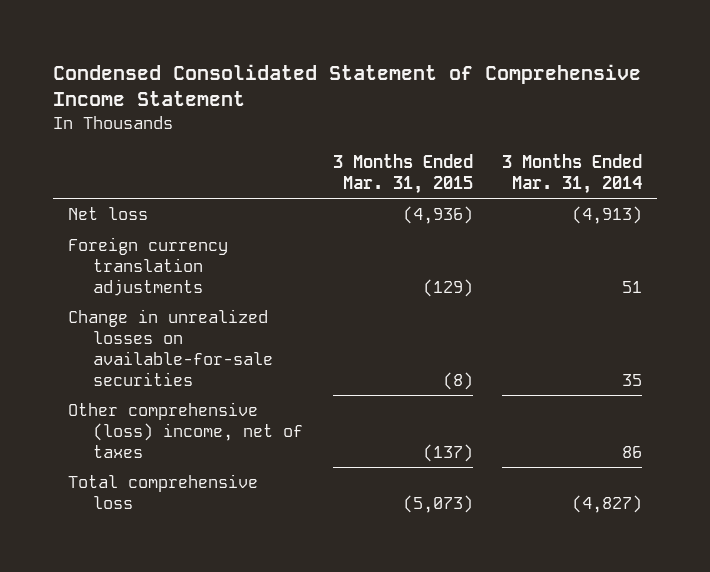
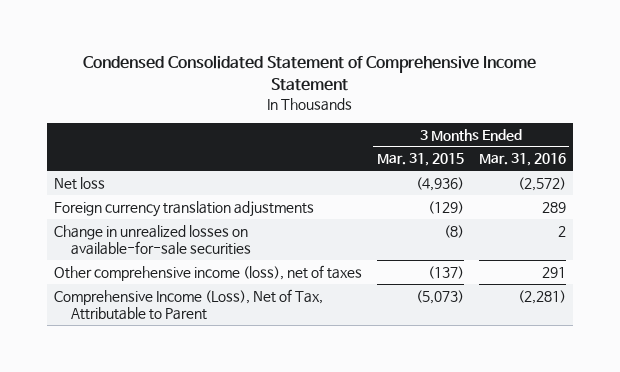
- | 3 Months Ended Mar. 31, 2015 | 3 Months Ended Mar. 31, 2014
+ | 3 Months Ended Mar. 31, 2015 | 3 Months Ended Mar. 31, 2016
- Other comprehensive (loss) income, net of taxes | (137) | 86
- Total comprehensive loss | (5,073) | (4,827)
+ Other comprehensive income (loss), net of taxes | (137) | 291
+ Comprehensive Income (Loss), Net of Tax, Attributable to Parent | (5,073) | (2,281)

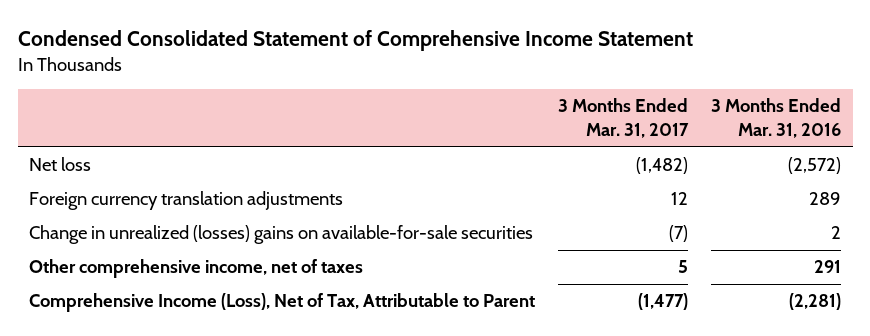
- | 3 Months Ended Mar. 31, 2015 | 3 Months Ended Mar. 31, 2016
+ | 3 Months Ended Mar. 31, 2017 | 3 Months Ended Mar. 31, 2016
- Change in unrealized losses on available-for-sale securities | (8) | 2
- Other comprehensive income (loss), net of taxes | (137) | 291
+ Change in unrealized (losses) gains on available-for-sale securities | (7) | 2
+ Other comprehensive income, net of taxes | 5 | 291

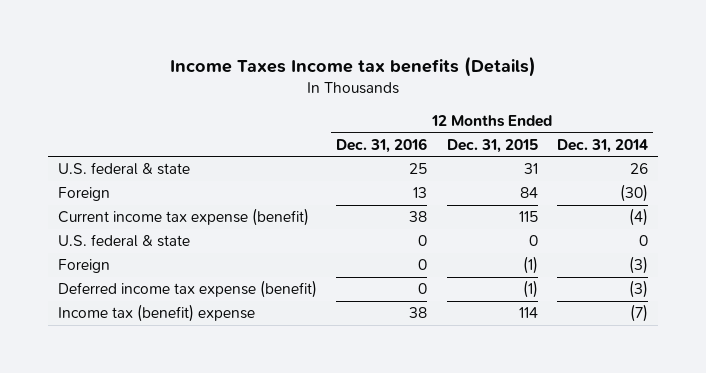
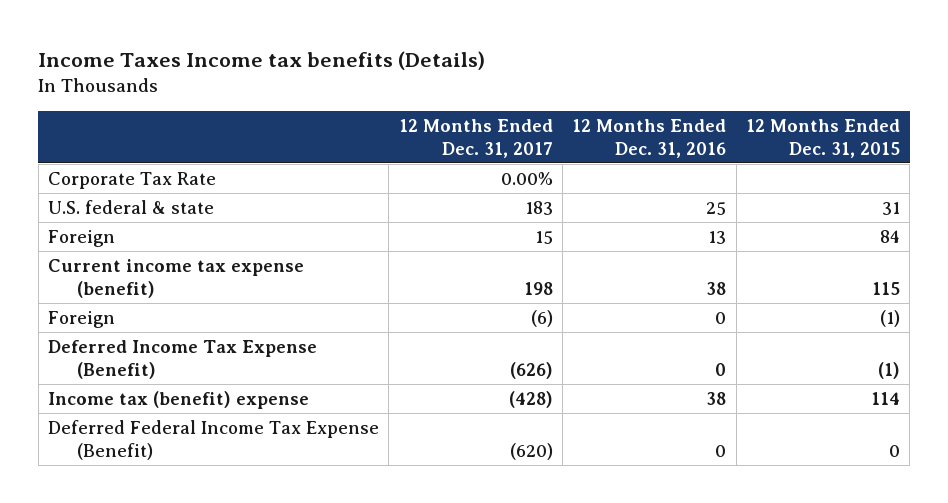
- | 12 Months Ended Dec. 31, 2016 | 12 Months Ended Dec. 31, 2015 | 12 Months Ended Dec. 31, 2014
+ | 12 Months Ended Dec. 31, 2017 | 12 Months Ended Dec. 31, 2016 | 12 Months Ended Dec. 31, 2015
+ Corporate Tax Rate | 0.00% | |
- U.S. federal & state | 0 | 0 | 0
- Deferred income tax expense (benefit) | 0 | (1) | (3)
+ Deferred Income Tax Expense (Benefit) | (626) | 0 | (1)
+ Deferred Federal Income Tax Expense (Benefit) | (620) | 0 | 0

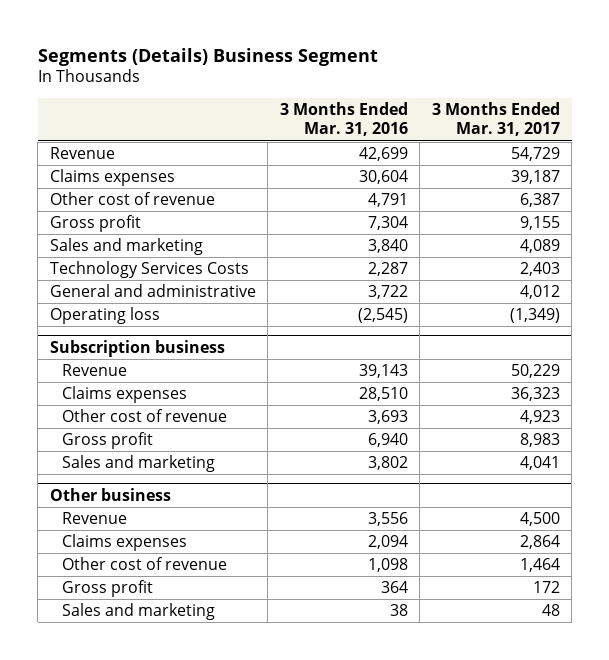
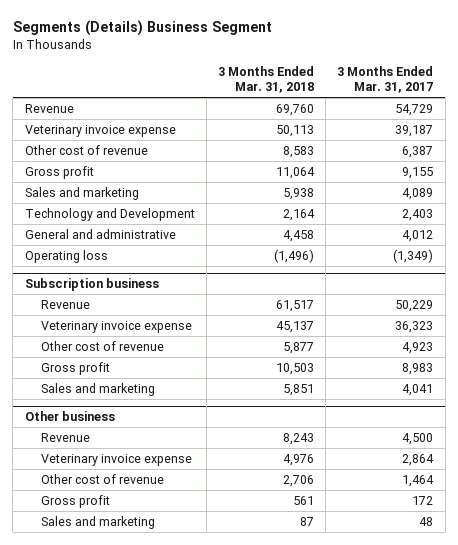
- | 3 Months Ended Mar. 31, 2016 | 3 Months Ended Mar. 31, 2017
+ | 3 Months Ended Mar. 31, 2018 | 3 Months Ended Mar. 31, 2017
- Claims expenses | 30,604 | 39,187
+ Veterinary invoice expense | 50,113 | 39,187
- Technology Services Costs | 2,287 | 2,403
+ Technology and Development | 2,164 | 2,403
@ Subscription business
- Claims expenses | 28,510 | 36,323
+ Veterinary invoice expense | 45,137 | 36,323
@ Other business
- Claims expenses | 2,094 | 2,864
+ Veterinary invoice expense | 4,976 | 2,864

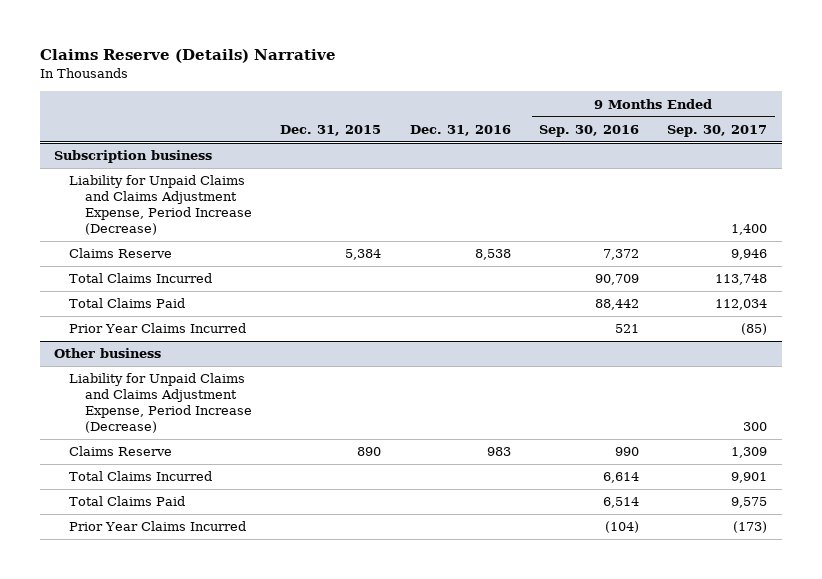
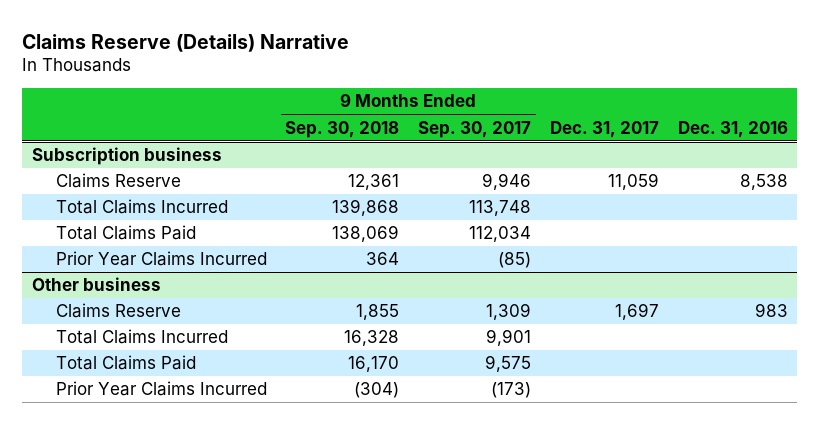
- | Dec. 31, 2015 | Dec. 31, 2016 | 9 Months Ended Sep. 30, 2016 | 9 Months Ended Sep. 30, 2017
+ | 9 Months Ended Sep. 30, 2018 | 9 Months Ended Sep. 30, 2017 | Dec. 31, 2017 | Dec. 31, 2016
@ Subscription business
- Liability for Unpaid Claims and Claims Adjustment Expense, Period Increase (Decrease) | | | | 1,400
@ Other business
- Liability for Unpaid Claims and Claims Adjustment Expense, Period Increase (Decrease) | | | | 300

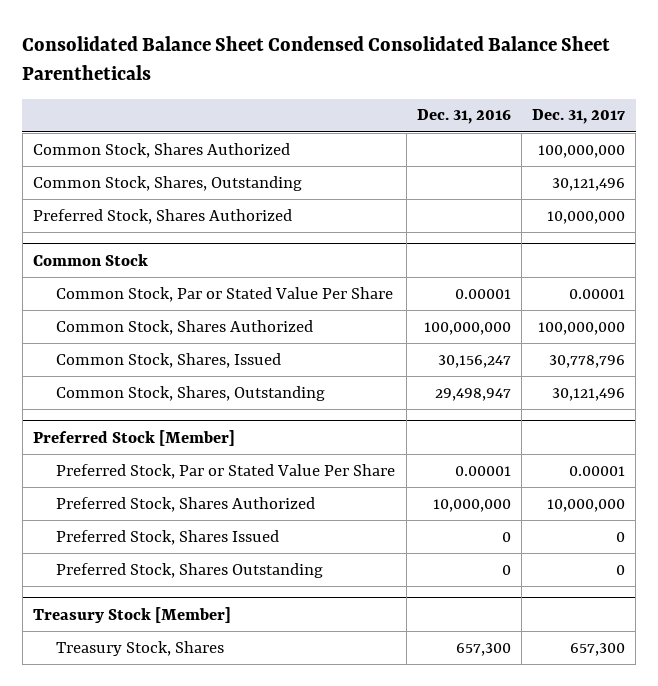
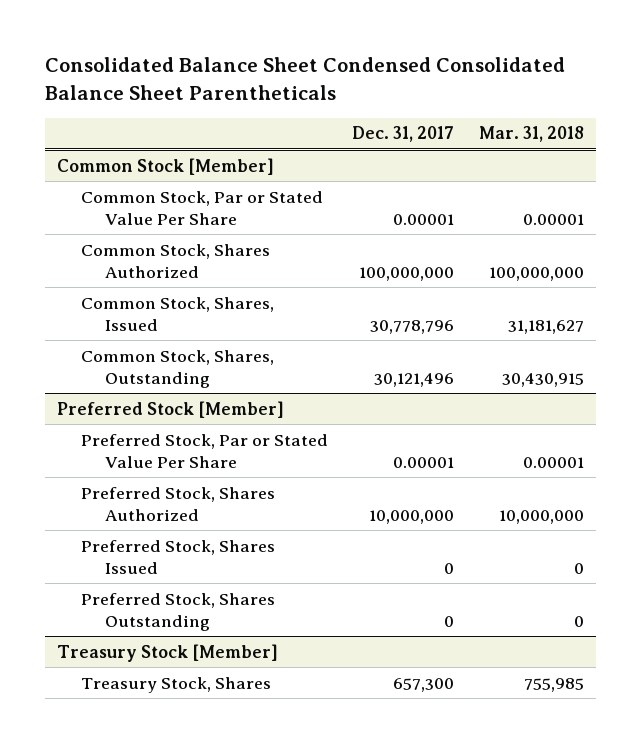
- | Dec. 31, 2016 | Dec. 31, 2017
+ | Dec. 31, 2017 | Mar. 31, 2018
- Common Stock, Shares Authorized | | 100,000,000
- Common Stock, Shares, Outstanding | | 30,121,496
- Preferred Stock, Shares Authorized | | 10,000,000
- Common Stock
+ Common Stock [Member]

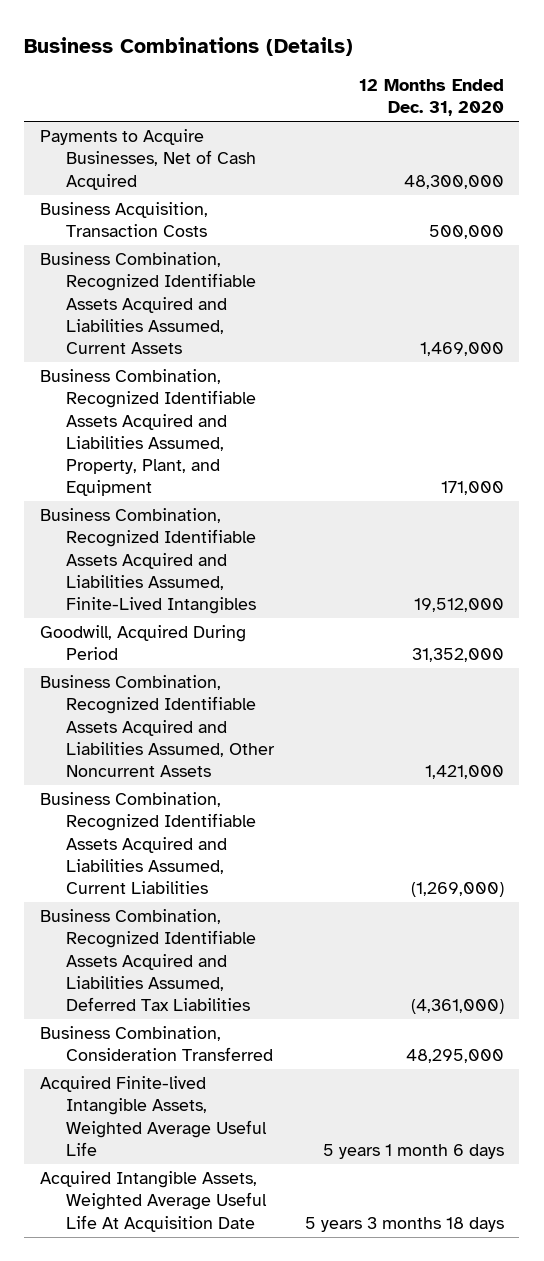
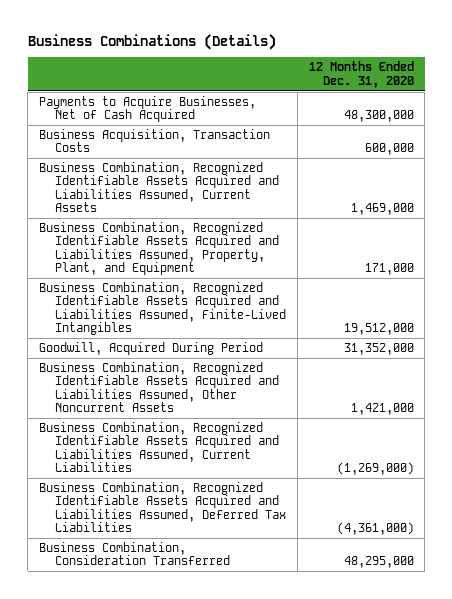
- Business Acquisition, Transaction Costs | 500,000
+ Business Acquisition, Transaction Costs | 600,000
- Acquired Finite-lived Intangible Assets, Weighted Average Useful Life | 5 years 1 month 6 days
- Acquired Intangible Assets, Weighted Average Useful Life At Acquisition Date | 5 years 3 months 18 days

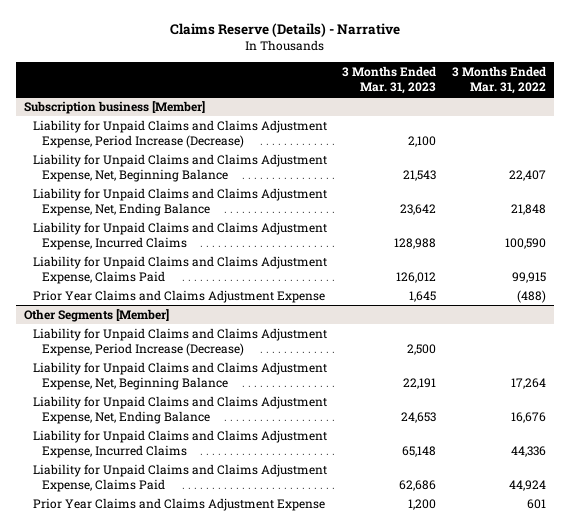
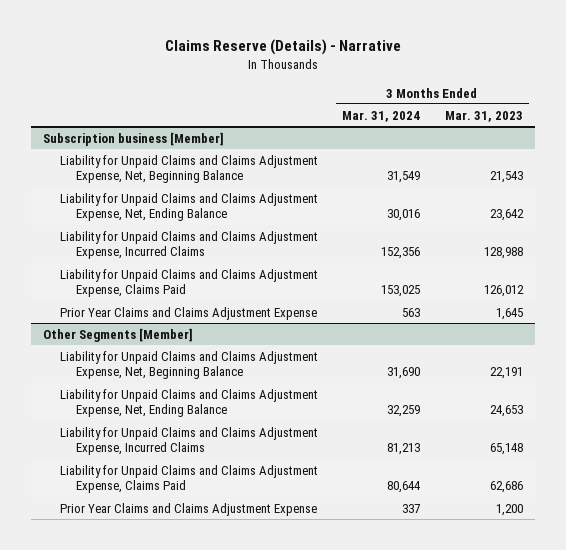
- | 3 Months Ended Mar. 31, 2023 | 3 Months Ended Mar. 31, 2022
+ | 3 Months Ended Mar. 31, 2024 | 3 Months Ended Mar. 31, 2023
@ Subscription business [Member]
- Liability for Unpaid Claims and Claims Adjustment Expense, Period Increase (Decrease) | 2,100 |
@ Other Segments [Member]
- Liability for Unpaid Claims and Claims Adjustment Expense, Period Increase (Decrease) | 2,500 |

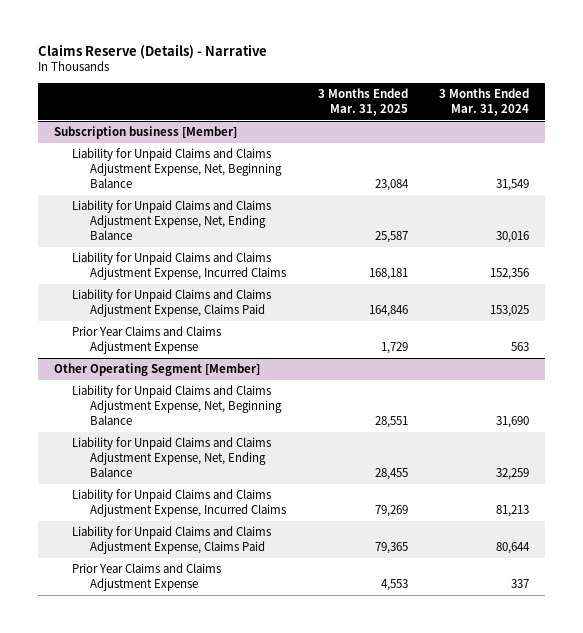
- | 3 Months Ended Mar. 31, 2024 | 3 Months Ended Mar. 31, 2023
+ | 3 Months Ended Mar. 31, 2025 | 3 Months Ended Mar. 31, 2024
- Other Segments [Member]
+ Other Operating Segment [Member]

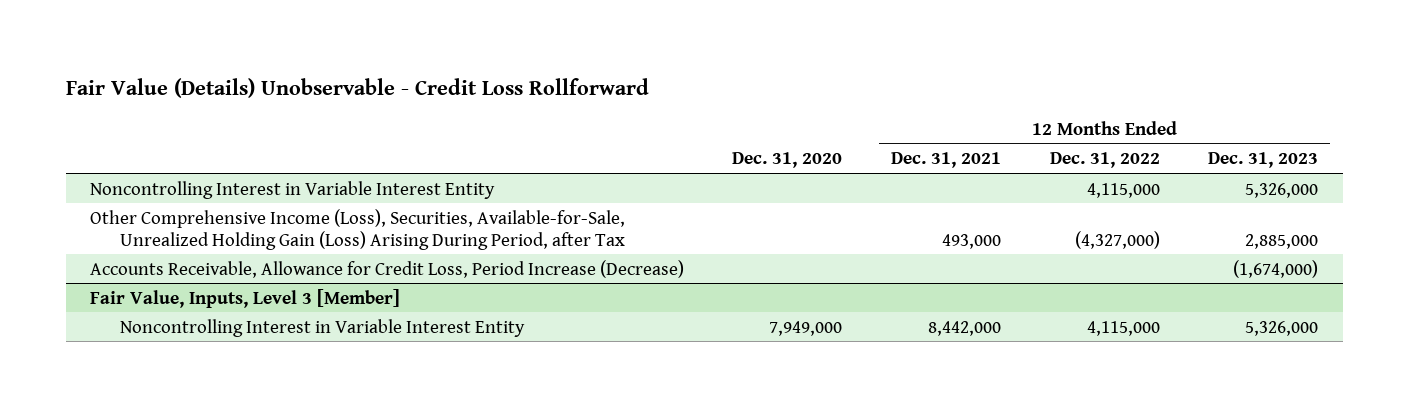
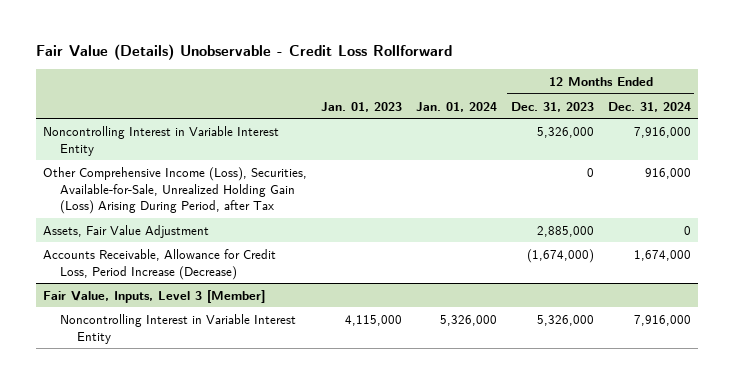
- | Dec. 31, 2020 | 12 Months Ended Dec. 31, 2021 | 12 Months Ended Dec. 31, 2022 | 12 Months Ended Dec. 31, 2023
+ | Jan. 01, 2023 | Jan. 01, 2024 | 12 Months Ended Dec. 31, 2023 | 12 Months Ended Dec. 31, 2024
- Other Comprehensive Income (Loss), Securities, Available-for-Sale, Unrealized Holding Gain (Loss) Arising During Period, after Tax | | 493,000 | (4,327,000) | 2,885,000
+ Other Comprehensive Income (Loss), Securities, Available-for-Sale, Unrealized Holding Gain (Loss) Arising During Period, after Tax | | | 0 | 916,000
+ Assets, Fair Value Adjustment | | | 2,885,000 | 0

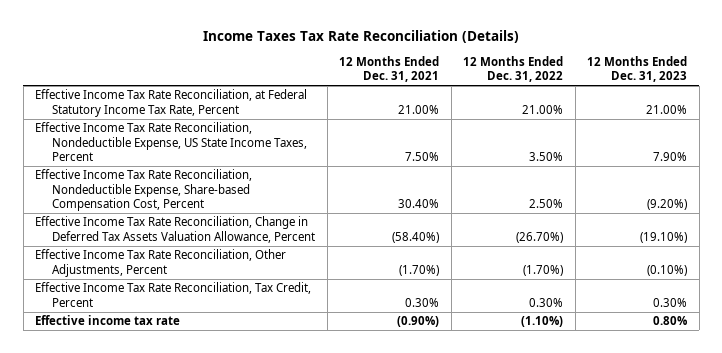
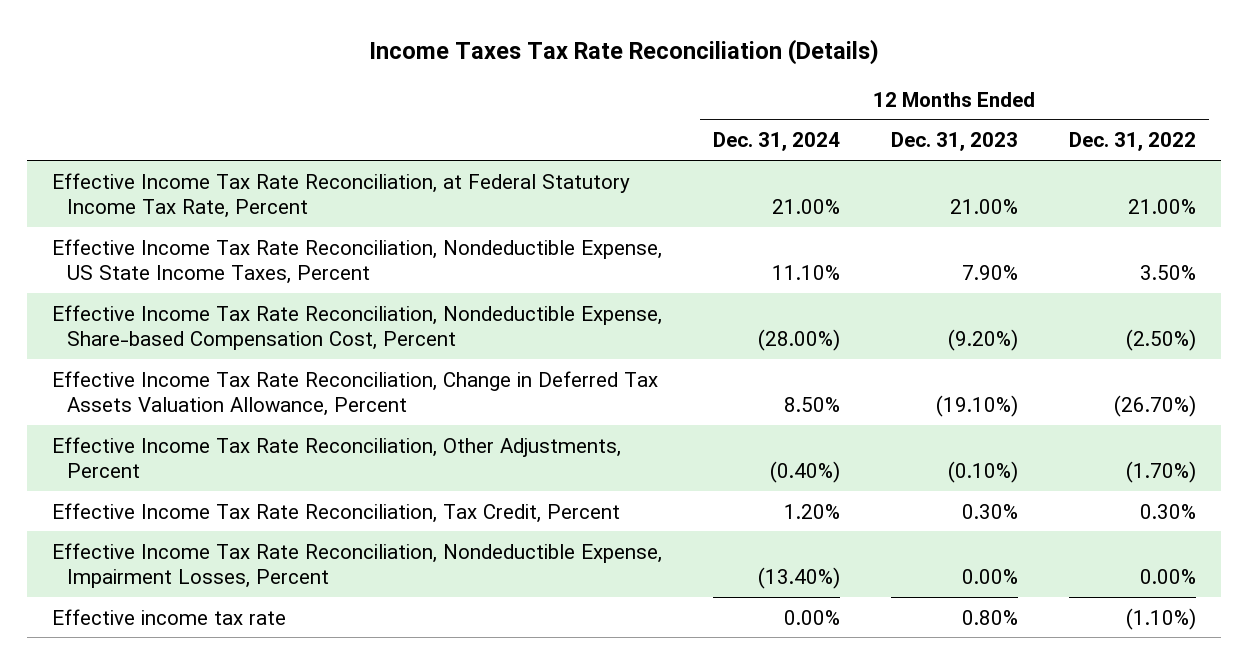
- | 12 Months Ended Dec. 31, 2021 | 12 Months Ended Dec. 31, 2022 | 12 Months Ended Dec. 31, 2023
+ | 12 Months Ended Dec. 31, 2024 | 12 Months Ended Dec. 31, 2023 | 12 Months Ended Dec. 31, 2022
- Effective Income Tax Rate Reconciliation, Nondeductible Expense, Share-based Compensation Cost, Percent | 30.40% | 2.50% | (9.20%)
+ Effective Income Tax Rate Reconciliation, Nondeductible Expense, Share-based Compensation Cost, Percent | (28.00%) | (9.20%) | (2.50%)
+ Effective Income Tax Rate Reconciliation, Nondeductible Expense, Impairment Losses, Percent | (13.40%) | 0.00% | 0.00%

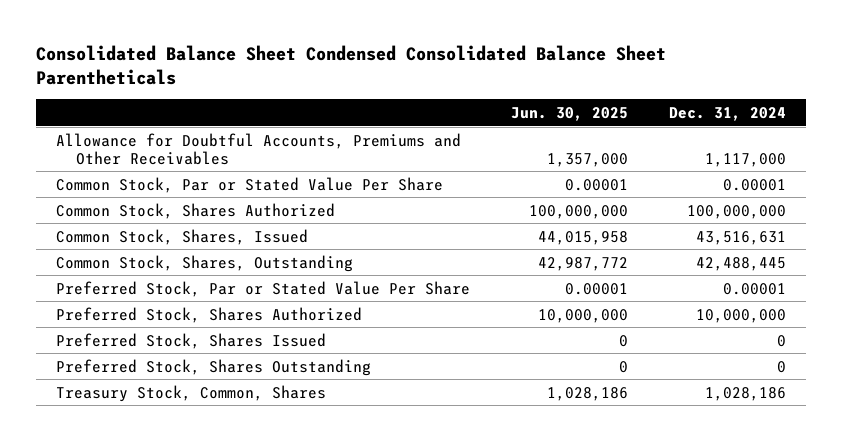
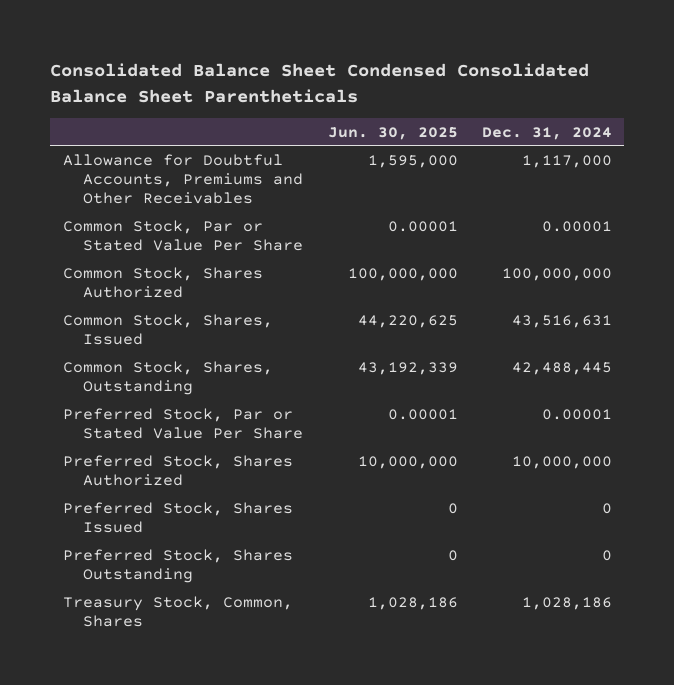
- Allowance for Doubtful Accounts, Premiums and Other Receivables | 1,357,000 | 1,117,000
+ Allowance for Doubtful Accounts, Premiums and Other Receivables | 1,595,000 | 1,117,000
- Common Stock, Shares, Issued | 44,015,958 | 43,516,631
- Common Stock, Shares, Outstanding | 42,987,772 | 42,488,445
+ Common Stock, Shares, Issued | 44,220,625 | 43,516,631
+ Common Stock, Shares, Outstanding | 43,192,339 | 42,488,445

